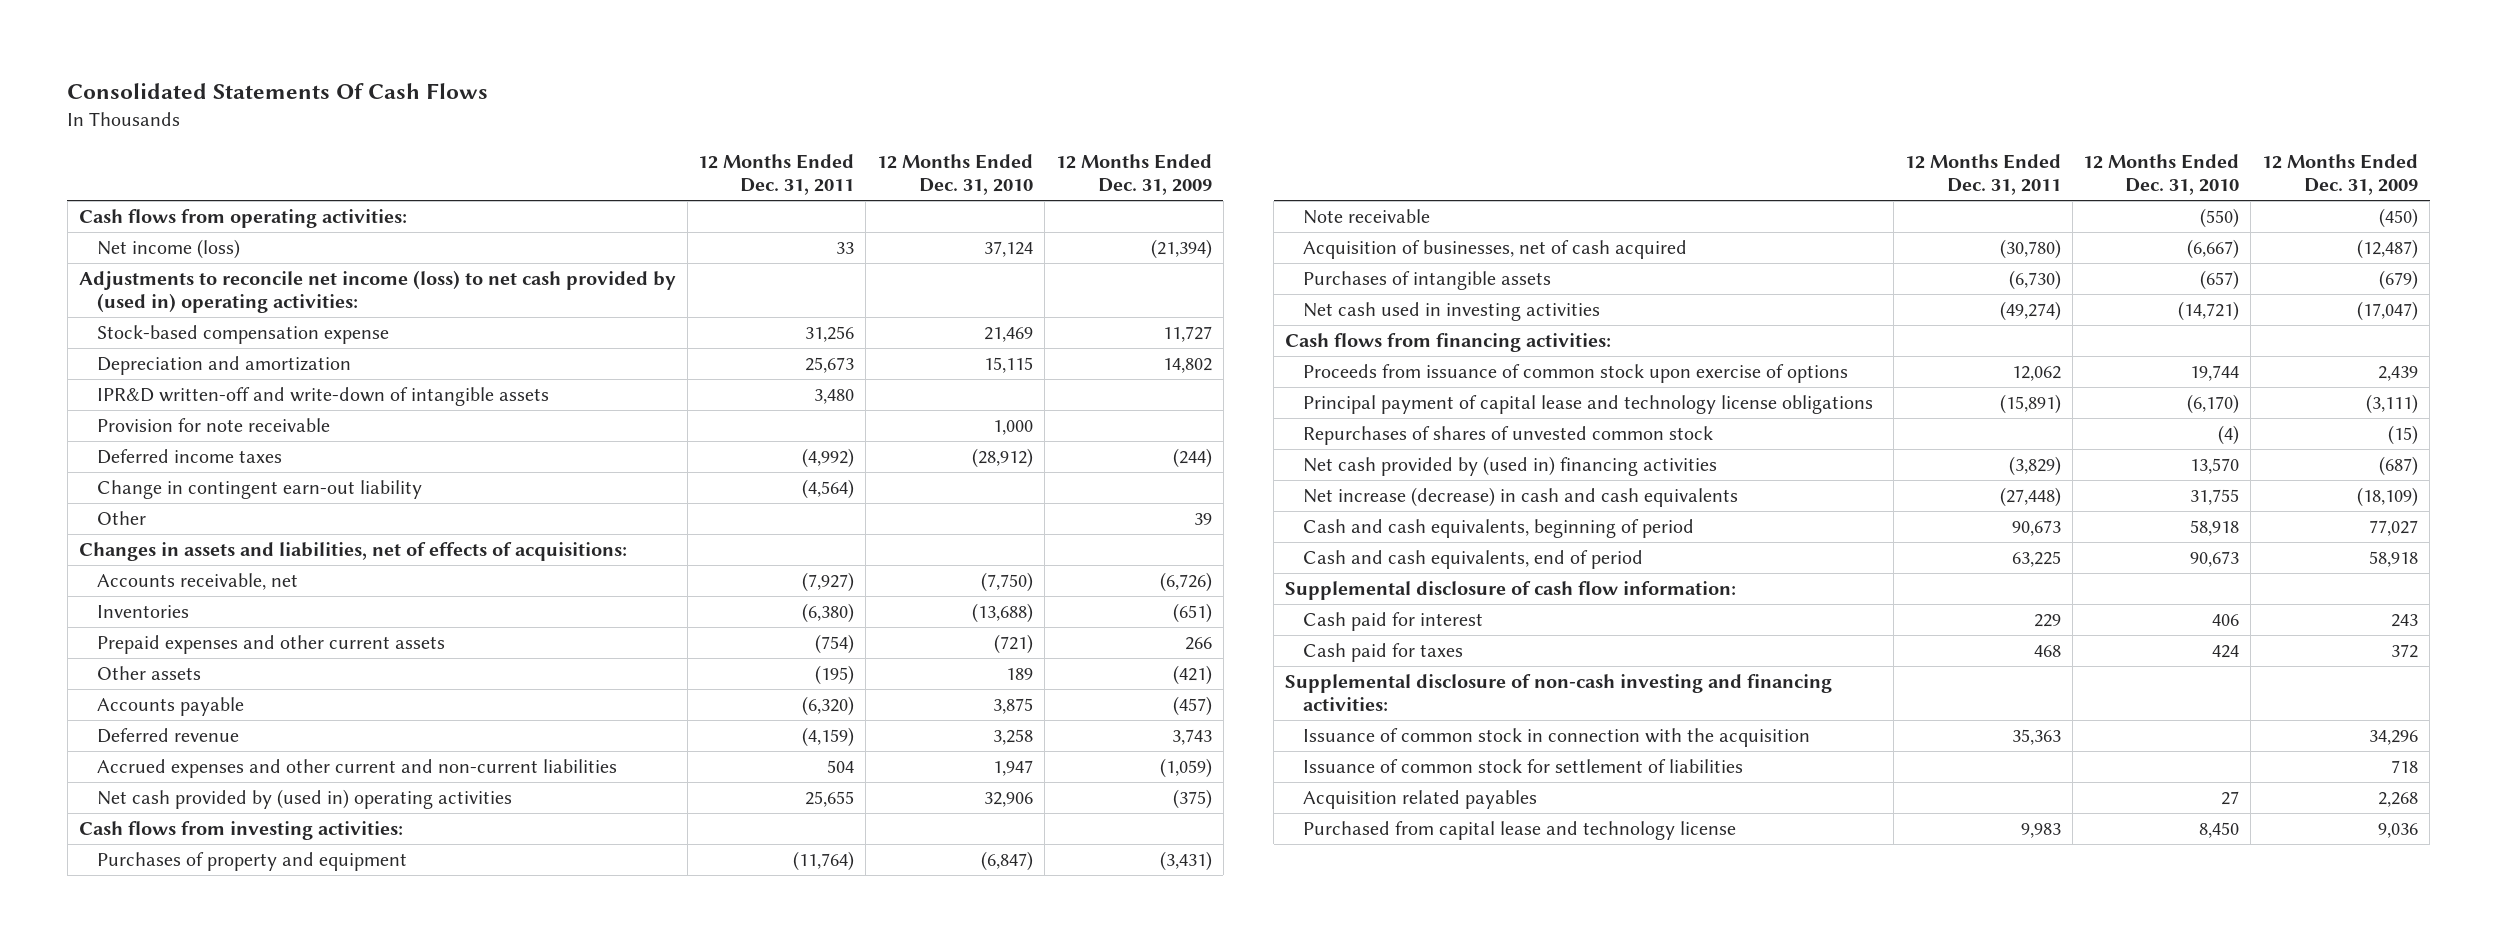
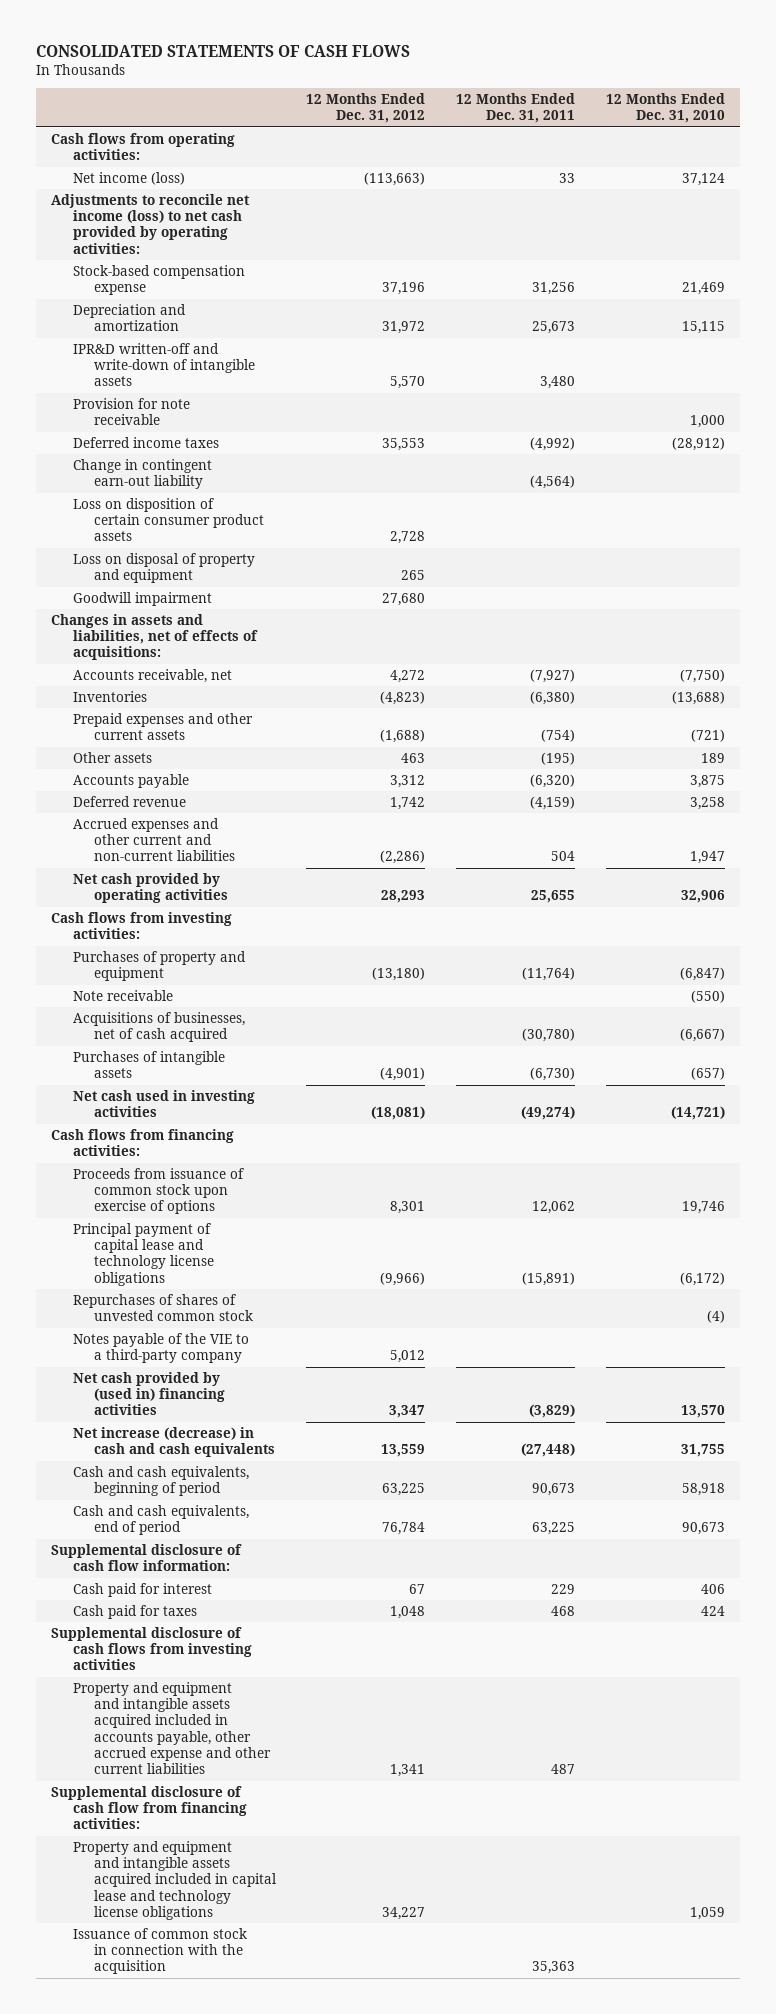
- Consolidated Statements Of Cash Flows
+ CONSOLIDATED STATEMENTS OF CASH FLOWS
- | 12 Months Ended Dec. 31, 2011 | 12 Months Ended Dec. 31, 2010 | 12 Months Ended Dec. 31, 2009
+ | 12 Months Ended Dec. 31, 2012 | 12 Months Ended Dec. 31, 2011 | 12 Months Ended Dec. 31, 2010
- Adjustments to reconcile net income (loss) to net cash provided by (used in) operating activities:
+ Adjustments to reconcile net income (loss) to net cash provided by operating activities:
- Other | | | 39
+ Loss on disposition of certain consumer product assets | 2,728 | |
+ Loss on disposal of property and equipment | 265 | |
+ Goodwill impairment | 27,680 | |
- Net cash provided by (used in) operating activities | 25,655 | 32,906 | (375)
+ Net cash provided by operating activities | 28,293 | 25,655 | 32,906
- Acquisition of businesses, net of cash acquired | (30,780) | (6,667) | (12,487)
+ Acquisitions of businesses, net of cash acquired | | (30,780) | (6,667)
- Proceeds from issuance of common stock upon exercise of options | 12,062 | 19,744 | 2,439
- Principal payment of capital lease and technology license obligations | (15,891) | (6,170) | (3,111)
+ Proceeds from issuance of common stock upon exercise of options | 8,301 | 12,062 | 19,746
+ Principal payment of capital lease and technology license obligations | (9,966) | (15,891) | (6,172)
+ Notes payable of the VIE to a third-party company | 5,012 | |
- Supplemental disclosure of non-cash investing and financing activities:
+ Supplemental disclosure of cash flows from investing activities
+ Property and equipment and intangible assets acquired included in accounts payable, other accrued expense and other current liabilities | 1,341 | 487 |
+ Supplemental disclosure of cash flow from financing activities:
+ Property and equipment and intangible assets acquired included in capital lease and technology license obligations | 34,227 | | 1,059
- Issuance of common stock for settlement of liabilities | | | 718
- Acquisition related payables | | 27 | 2,268
- Purchased from capital lease and technology license | 9,983 | 8,450 | 9,036

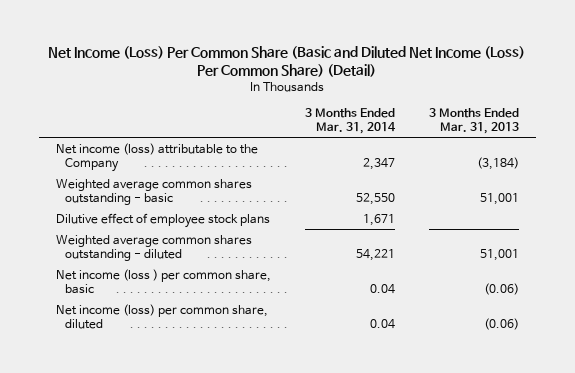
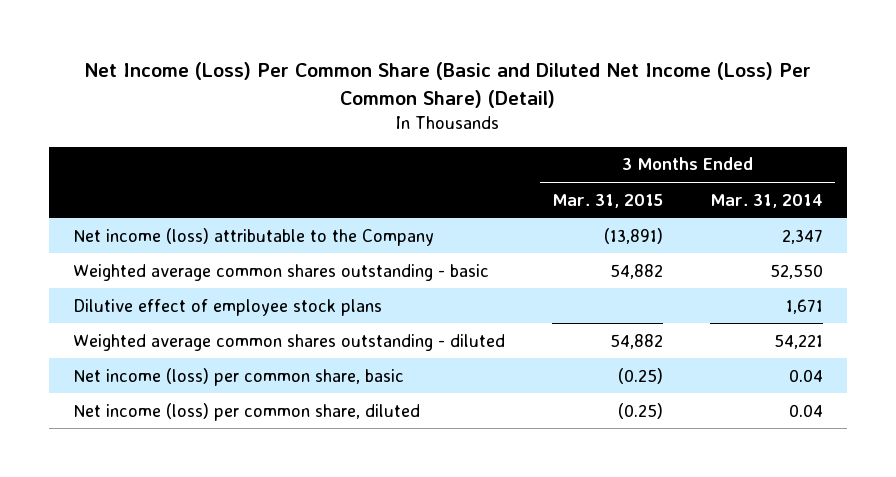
- | 3 Months Ended Mar. 31, 2014 | 3 Months Ended Mar. 31, 2013
+ | 3 Months Ended Mar. 31, 2015 | 3 Months Ended Mar. 31, 2014
- Net income (loss ) per common share, basic | 0.04 | (0.06)
+ Net income (loss) per common share, basic | (0.25) | 0.04

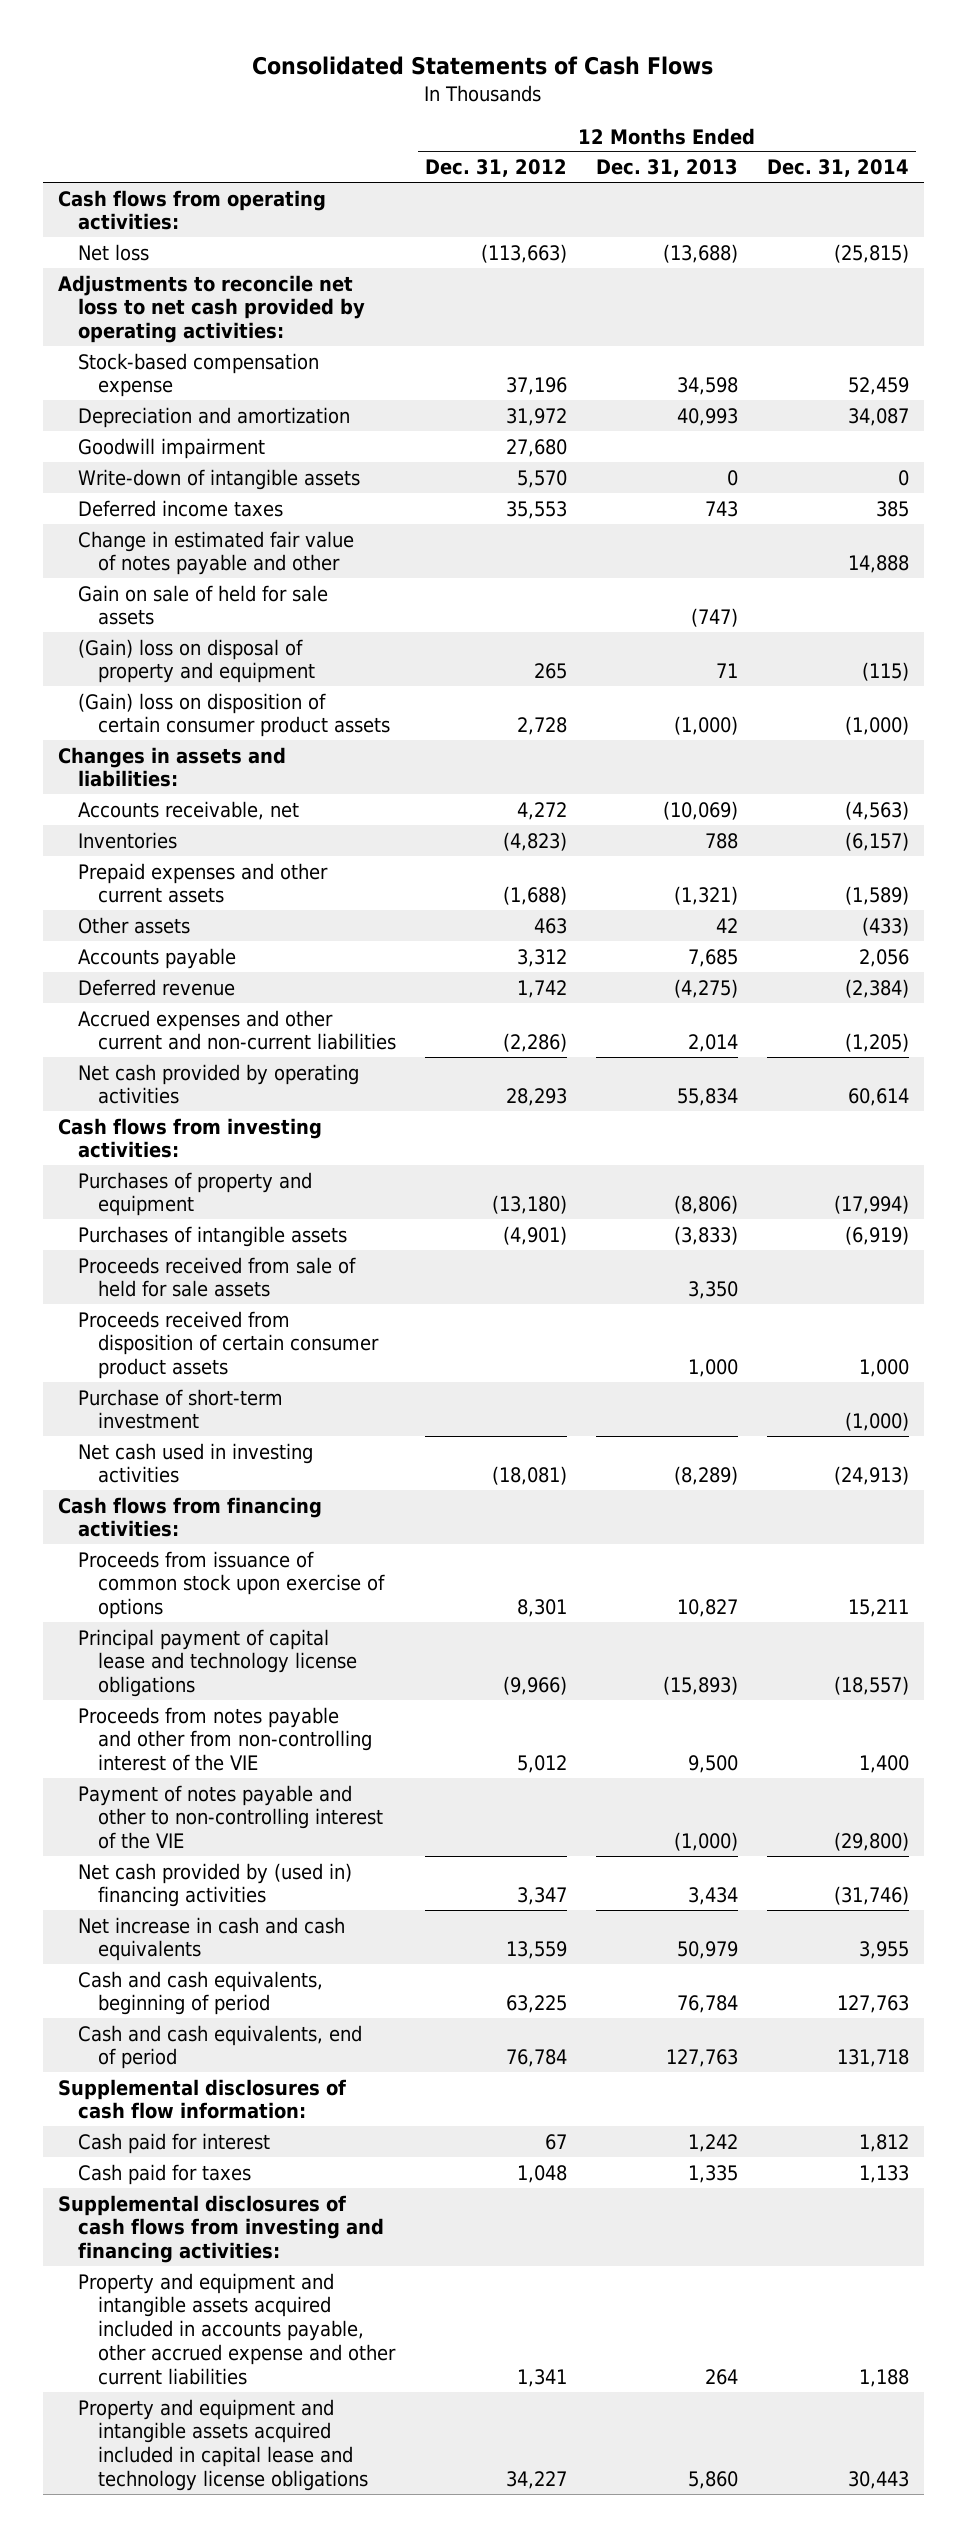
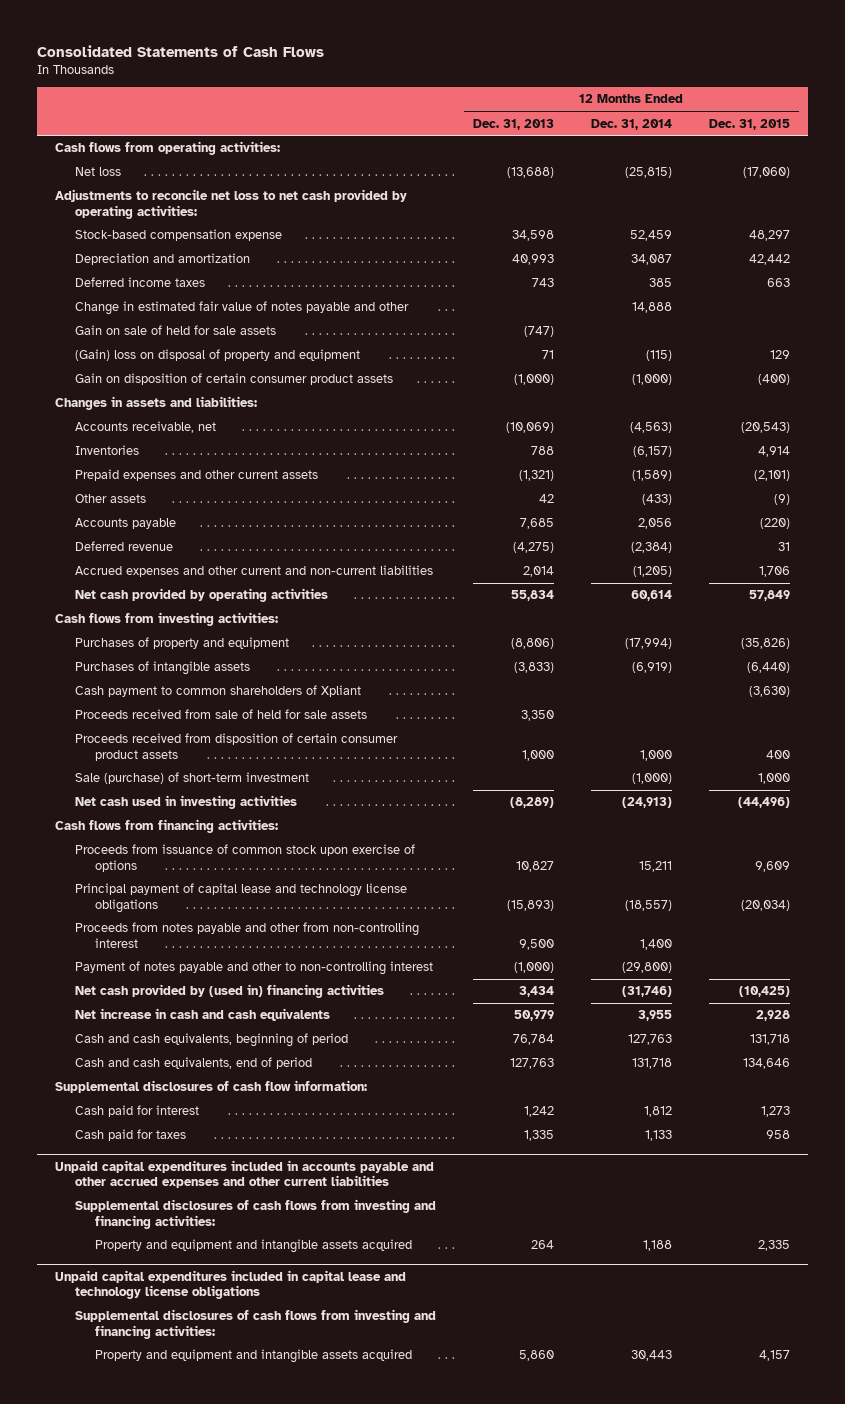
- | 12 Months Ended Dec. 31, 2012 | 12 Months Ended Dec. 31, 2013 | 12 Months Ended Dec. 31, 2014
+ | 12 Months Ended Dec. 31, 2013 | 12 Months Ended Dec. 31, 2014 | 12 Months Ended Dec. 31, 2015
- Goodwill impairment | 27,680 | |
- Write-down of intangible assets | 5,570 | 0 | 0
- (Gain) loss on disposition of certain consumer product assets | 2,728 | (1,000) | (1,000)
+ Gain on disposition of certain consumer product assets | (1,000) | (1,000) | (400)
+ Cash payment to common shareholders of Xpliant | | | (3,630)
- Purchase of short-term investment | | | (1,000)
+ Sale (purchase) of short-term investment | | (1,000) | 1,000
- Proceeds from notes payable and other from non-controlling interest of the VIE | 5,012 | 9,500 | 1,400
- Payment of notes payable and other to non-controlling interest of the VIE | | (1,000) | (29,800)
+ Proceeds from notes payable and other from non-controlling interest | 9,500 | 1,400 |
+ Payment of notes payable and other to non-controlling interest | (1,000) | (29,800) |
+ Unpaid capital expenditures included in accounts payable and other accrued expenses and other current liabilities
- Property and equipment and intangible assets acquired included in accounts payable, other accrued expense and other current liabilities | 1,341 | 264 | 1,188
- Property and equipment and intangible assets acquired included in capital lease and technology license obligations | 34,227 | 5,860 | 30,443
+ Property and equipment and intangible assets acquired | 264 | 1,188 | 2,335
+ Unpaid capital expenditures included in capital lease and technology license obligations
+ Supplemental disclosures of cash flows from investing and financing activities:
+ Property and equipment and intangible assets acquired | 5,860 | 30,443 | 4,157

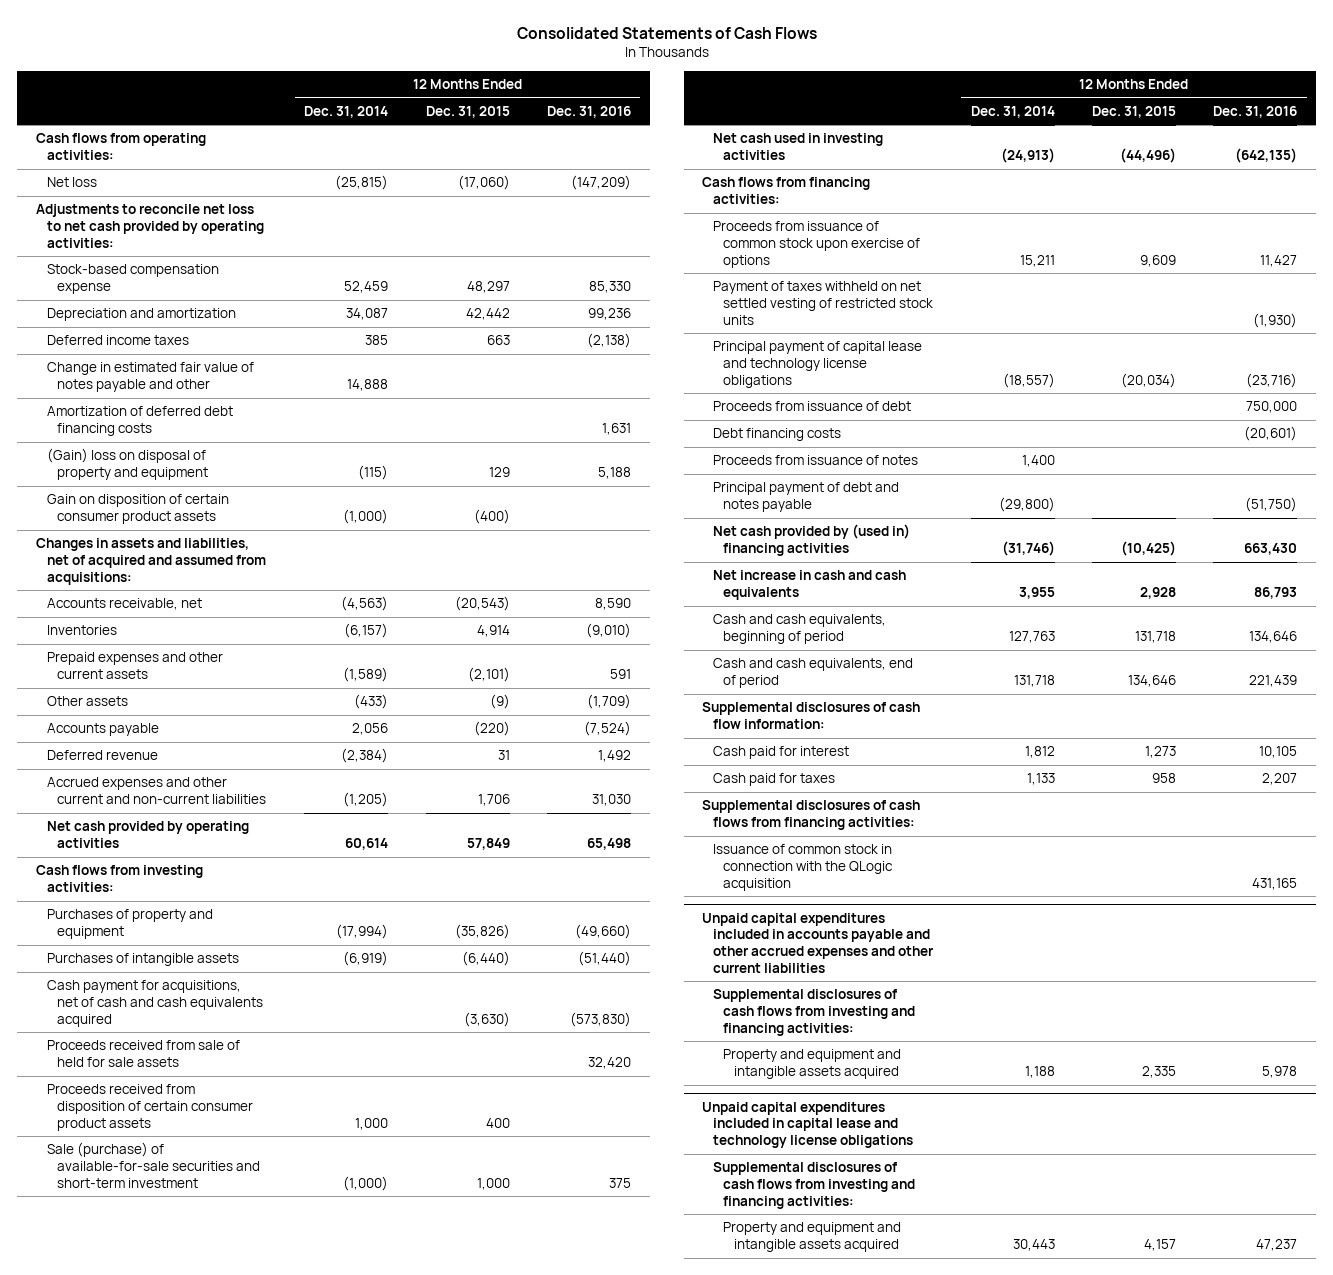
- | 12 Months Ended Dec. 31, 2013 | 12 Months Ended Dec. 31, 2014 | 12 Months Ended Dec. 31, 2015
+ | 12 Months Ended Dec. 31, 2014 | 12 Months Ended Dec. 31, 2015 | 12 Months Ended Dec. 31, 2016
- Gain on sale of held for sale assets | (747) | |
+ Amortization of deferred debt financing costs | | | 1,631
- Changes in assets and liabilities:
+ Changes in assets and liabilities, net of acquired and assumed from acquisitions:
- Cash payment to common shareholders of Xpliant | | | (3,630)
+ Cash payment for acquisitions, net of cash and cash equivalents acquired | | (3,630) | (573,830)
- Sale (purchase) of short-term investment | | (1,000) | 1,000
+ Sale (purchase) of available-for-sale securities and short-term investment | (1,000) | 1,000 | 375
+ Payment of taxes withheld on net settled vesting of restricted stock units | | | (1,930)
- Proceeds from notes payable and other from non-controlling interest | 9,500 | 1,400 |
- Payment of notes payable and other to non-controlling interest | (1,000) | (29,800) |
+ Proceeds from issuance of debt | | | 750,000
+ Debt financing costs | | | (20,601)
+ Proceeds from issuance of notes | 1,400 | |
+ Principal payment of debt and notes payable | (29,800) | | (51,750)
+ Supplemental disclosures of cash flows from financing activities:
+ Issuance of common stock in connection with the QLogic acquisition | | | 431,165

